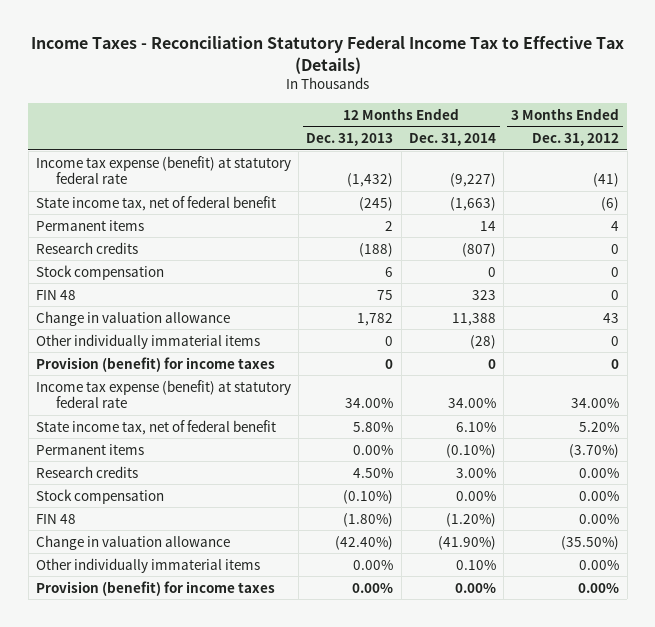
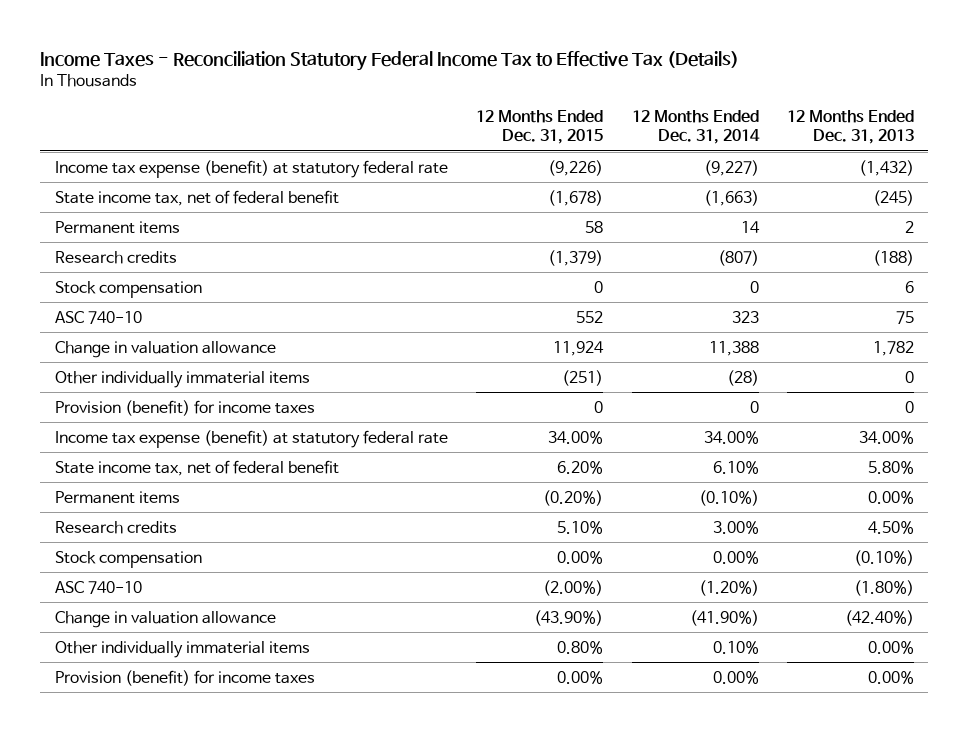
- | 12 Months Ended Dec. 31, 2013 | 12 Months Ended Dec. 31, 2014 | 3 Months Ended Dec. 31, 2012
+ | 12 Months Ended Dec. 31, 2015 | 12 Months Ended Dec. 31, 2014 | 12 Months Ended Dec. 31, 2013
- FIN 48 | 75 | 323 | 0
+ ASC 740-10 | 552 | 323 | 75
- FIN 48 | (1.80%) | (1.20%) | 0.00%
+ ASC 740-10 | (2.00%) | (1.20%) | (1.80%)

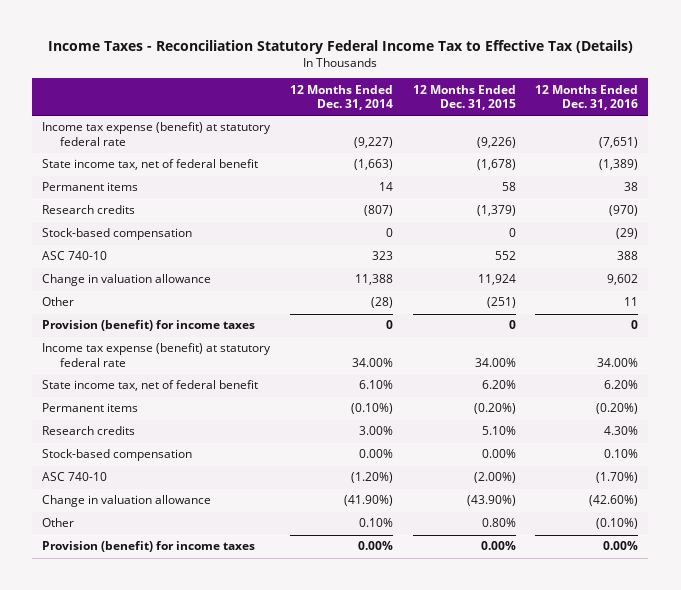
- | 12 Months Ended Dec. 31, 2015 | 12 Months Ended Dec. 31, 2014 | 12 Months Ended Dec. 31, 2013
+ | 12 Months Ended Dec. 31, 2014 | 12 Months Ended Dec. 31, 2015 | 12 Months Ended Dec. 31, 2016
- Stock compensation | 0 | 0 | 6
+ Stock-based compensation | 0 | 0 | (29)
- Other individually immaterial items | (251) | (28) | 0
+ Other | (28) | (251) | 11
- Stock compensation | 0.00% | 0.00% | (0.10%)
+ Stock-based compensation | 0.00% | 0.00% | 0.10%
- Other individually immaterial items | 0.80% | 0.10% | 0.00%
+ Other | 0.10% | 0.80% | (0.10%)

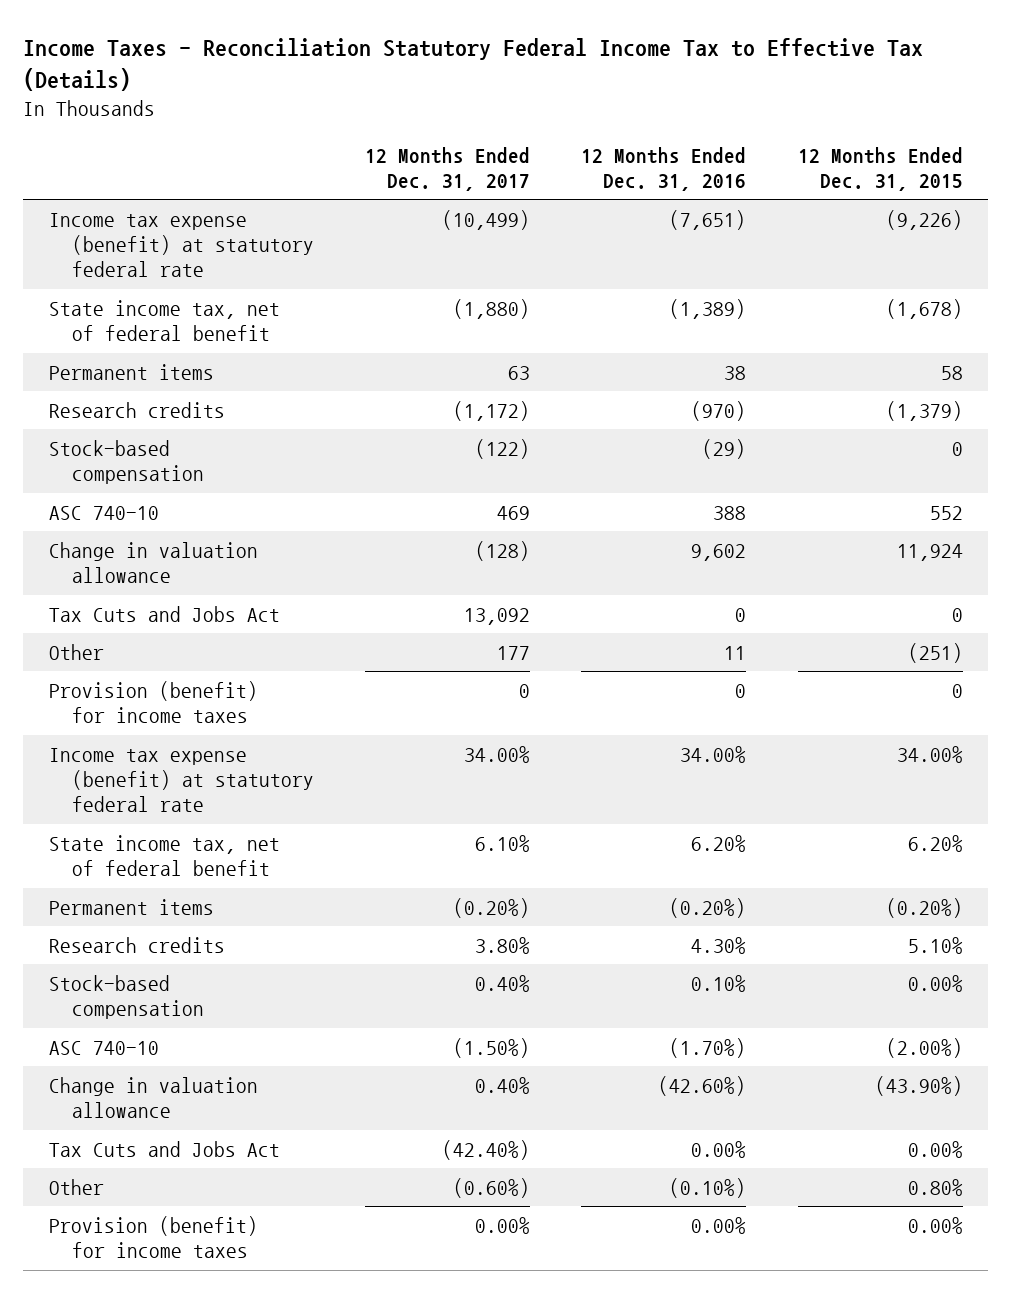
- | 12 Months Ended Dec. 31, 2014 | 12 Months Ended Dec. 31, 2015 | 12 Months Ended Dec. 31, 2016
+ | 12 Months Ended Dec. 31, 2017 | 12 Months Ended Dec. 31, 2016 | 12 Months Ended Dec. 31, 2015
+ Tax Cuts and Jobs Act | 13,092 | 0 | 0
+ Tax Cuts and Jobs Act | (42.40%) | 0.00% | 0.00%

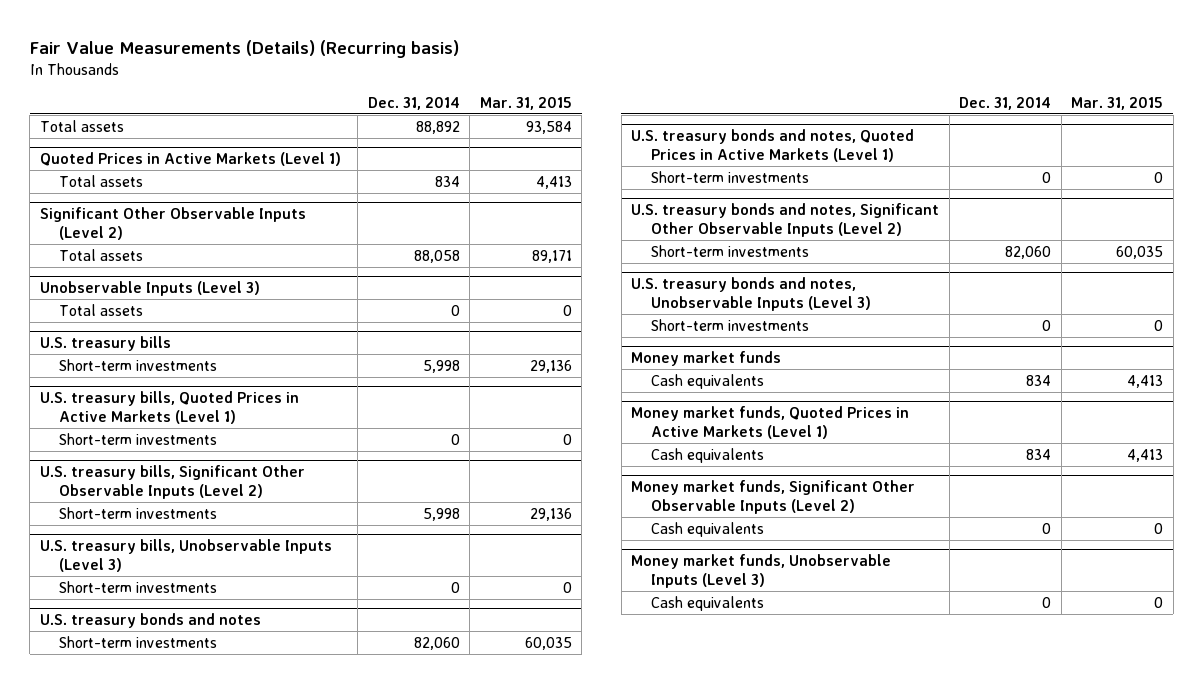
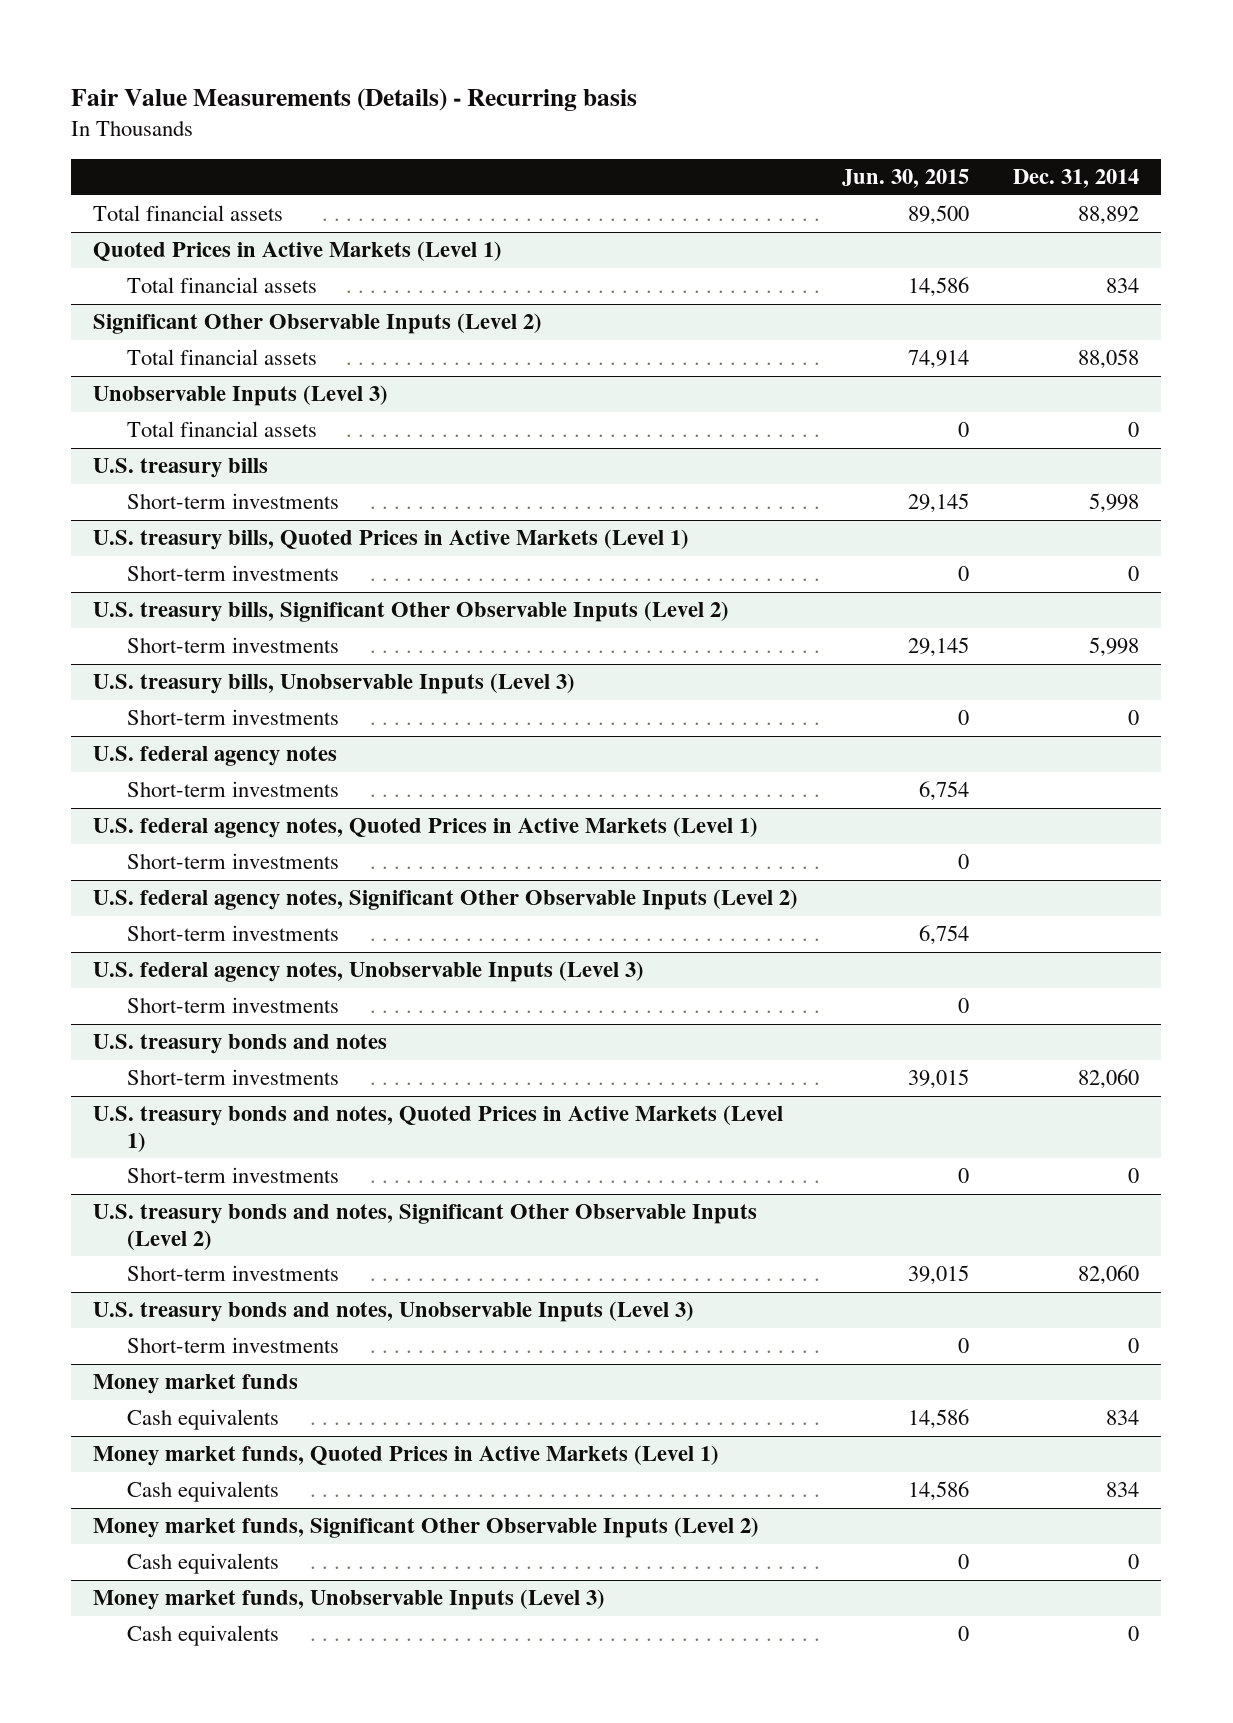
- Fair Value Measurements (Details) (Recurring basis)
+ Fair Value Measurements (Details) - Recurring basis
- | Dec. 31, 2014 | Mar. 31, 2015
+ | Jun. 30, 2015 | Dec. 31, 2014
- Total assets | 88,892 | 93,584
+ Total financial assets | 89,500 | 88,892
@ Quoted Prices in Active Markets (Level 1)
- Total assets | 834 | 4,413
+ Total financial assets | 14,586 | 834
@ Significant Other Observable Inputs (Level 2)
- Total assets | 88,058 | 89,171
+ Total financial assets | 74,914 | 88,058
@ Unobservable Inputs (Level 3)
- Total assets | 0 | 0
+ Total financial assets | 0 | 0
+ U.S. federal agency notes
+ Short-term investments | 6,754 |
+ U.S. federal agency notes, Quoted Prices in Active Markets (Level 1)
+ Short-term investments | 0 |
+ U.S. federal agency notes, Significant Other Observable Inputs (Level 2)
+ Short-term investments | 6,754 |
+ U.S. federal agency notes, Unobservable Inputs (Level 3)
+ Short-term investments | 0 |

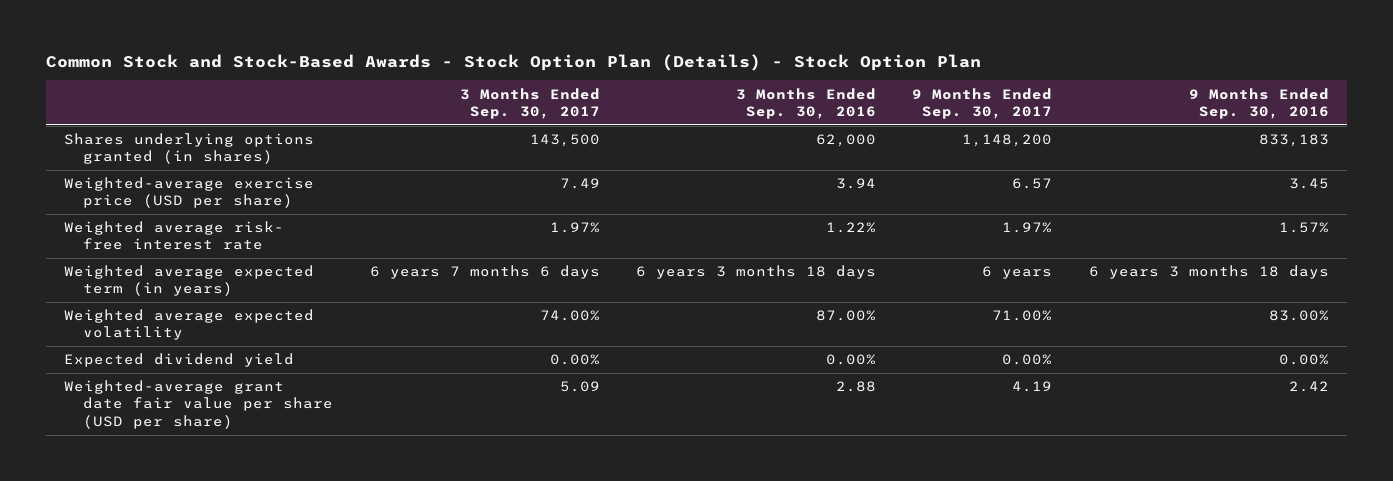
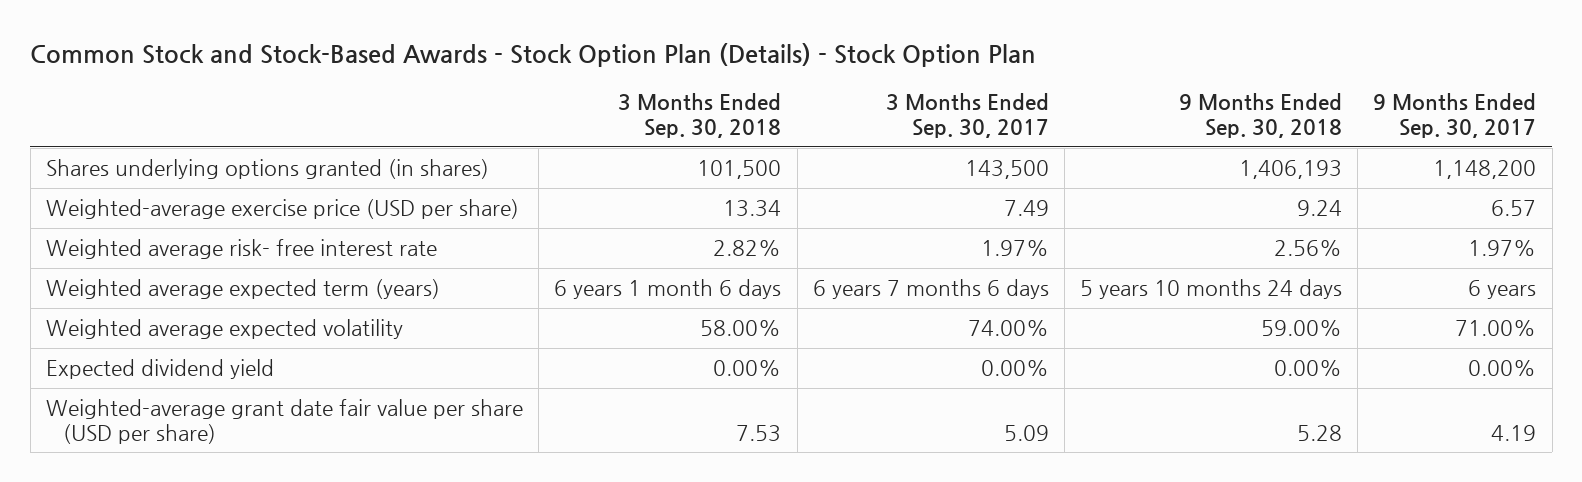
- | 3 Months Ended Sep. 30, 2017 | 3 Months Ended Sep. 30, 2016 | 9 Months Ended Sep. 30, 2017 | 9 Months Ended Sep. 30, 2016
+ | 3 Months Ended Sep. 30, 2018 | 3 Months Ended Sep. 30, 2017 | 9 Months Ended Sep. 30, 2018 | 9 Months Ended Sep. 30, 2017
- Weighted average expected term (in years) | 6 years 7 months 6 days | 6 years 3 months 18 days | 6 years | 6 years 3 months 18 days
+ Weighted average expected term (years) | 6 years 1 month 6 days | 6 years 7 months 6 days | 5 years 10 months 24 days | 6 years

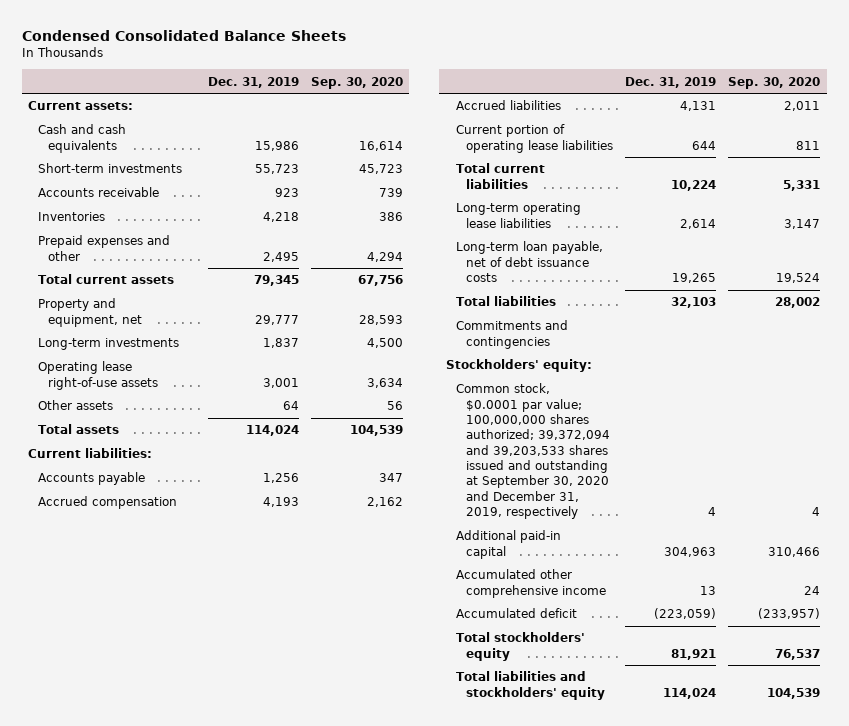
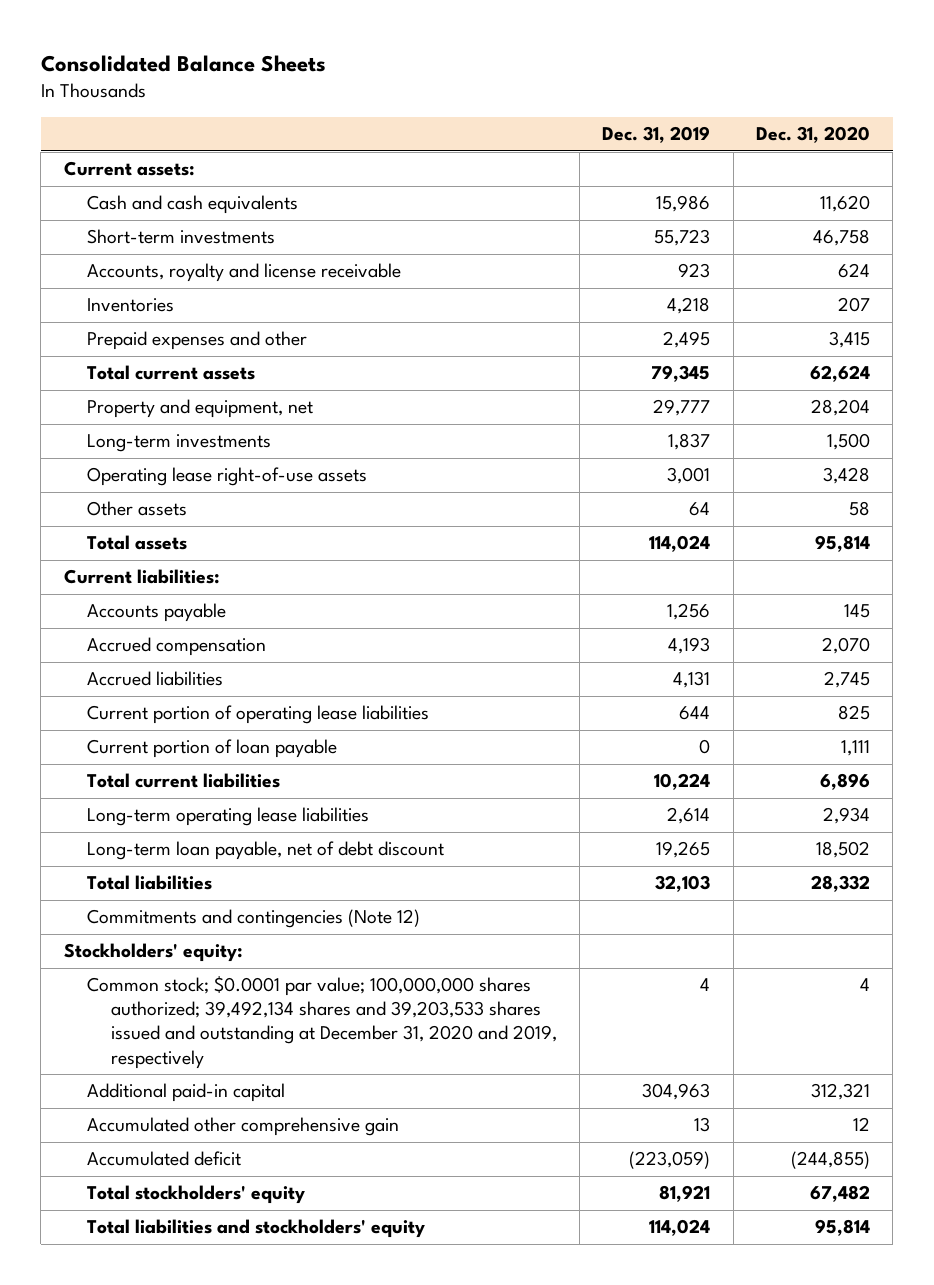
- Condensed Consolidated Balance Sheets
+ Consolidated Balance Sheets
- | Dec. 31, 2019 | Sep. 30, 2020
+ | Dec. 31, 2019 | Dec. 31, 2020
- Accounts receivable | 923 | 739
+ Accounts, royalty and license receivable | 923 | 624
+ Current portion of loan payable | 0 | 1,111
- Long-term loan payable, net of debt issuance costs | 19,265 | 19,524
+ Long-term loan payable, net of debt discount | 19,265 | 18,502
- Commitments and contingencies
+ Commitments and contingencies (Note 12)
- Common stock, $0.0001 par value; 100,000,000 shares authorized; 39,372,094 and 39,203,533 shares issued and outstanding at September 30, 2020 and December 31, 2019, respectively | 4 | 4
+ Common stock; $0.0001 par value; 100,000,000 shares authorized; 39,492,134 shares and 39,203,533 shares issued and outstanding at December 31, 2020 and 2019, respectively | 4 | 4
- Accumulated other comprehensive income | 13 | 24
+ Accumulated other comprehensive gain | 13 | 12

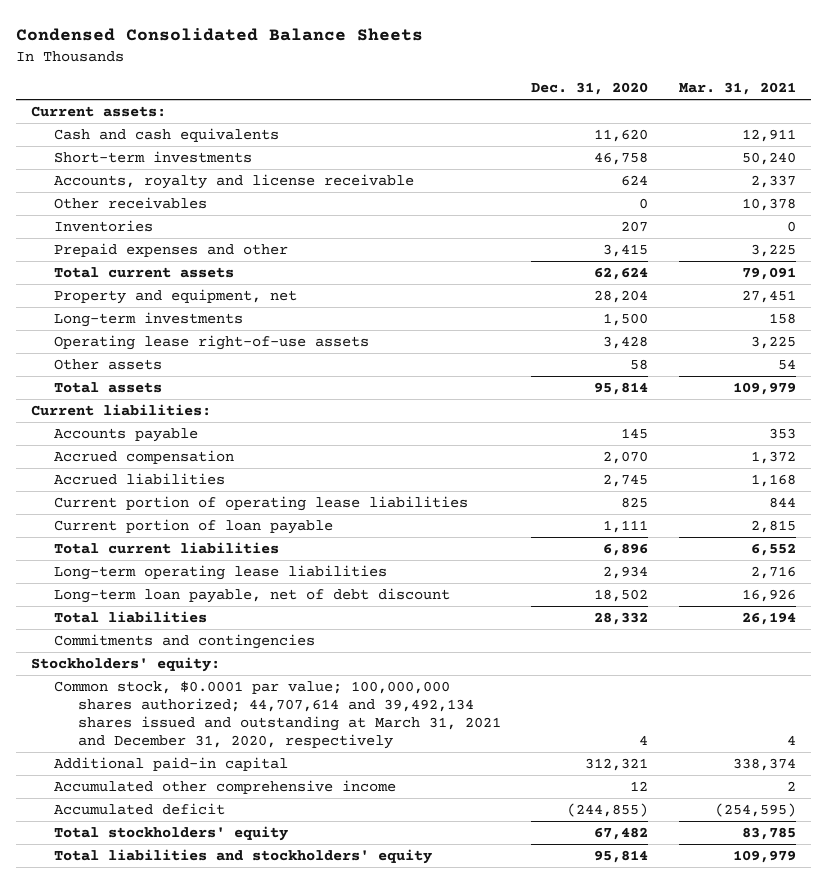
- Consolidated Balance Sheets
+ Condensed Consolidated Balance Sheets
- | Dec. 31, 2019 | Dec. 31, 2020
+ | Dec. 31, 2020 | Mar. 31, 2021
+ Other receivables | 0 | 10,378
- Commitments and contingencies (Note 12)
+ Commitments and contingencies
- Common stock; $0.0001 par value; 100,000,000 shares authorized; 39,492,134 shares and 39,203,533 shares issued and outstanding at December 31, 2020 and 2019, respectively | 4 | 4
+ Common stock, $0.0001 par value; 100,000,000 shares authorized; 44,707,614 and 39,492,134 shares issued and outstanding at March 31, 2021 and December 31, 2020, respectively | 4 | 4
- Accumulated other comprehensive gain | 13 | 12
+ Accumulated other comprehensive income | 12 | 2

